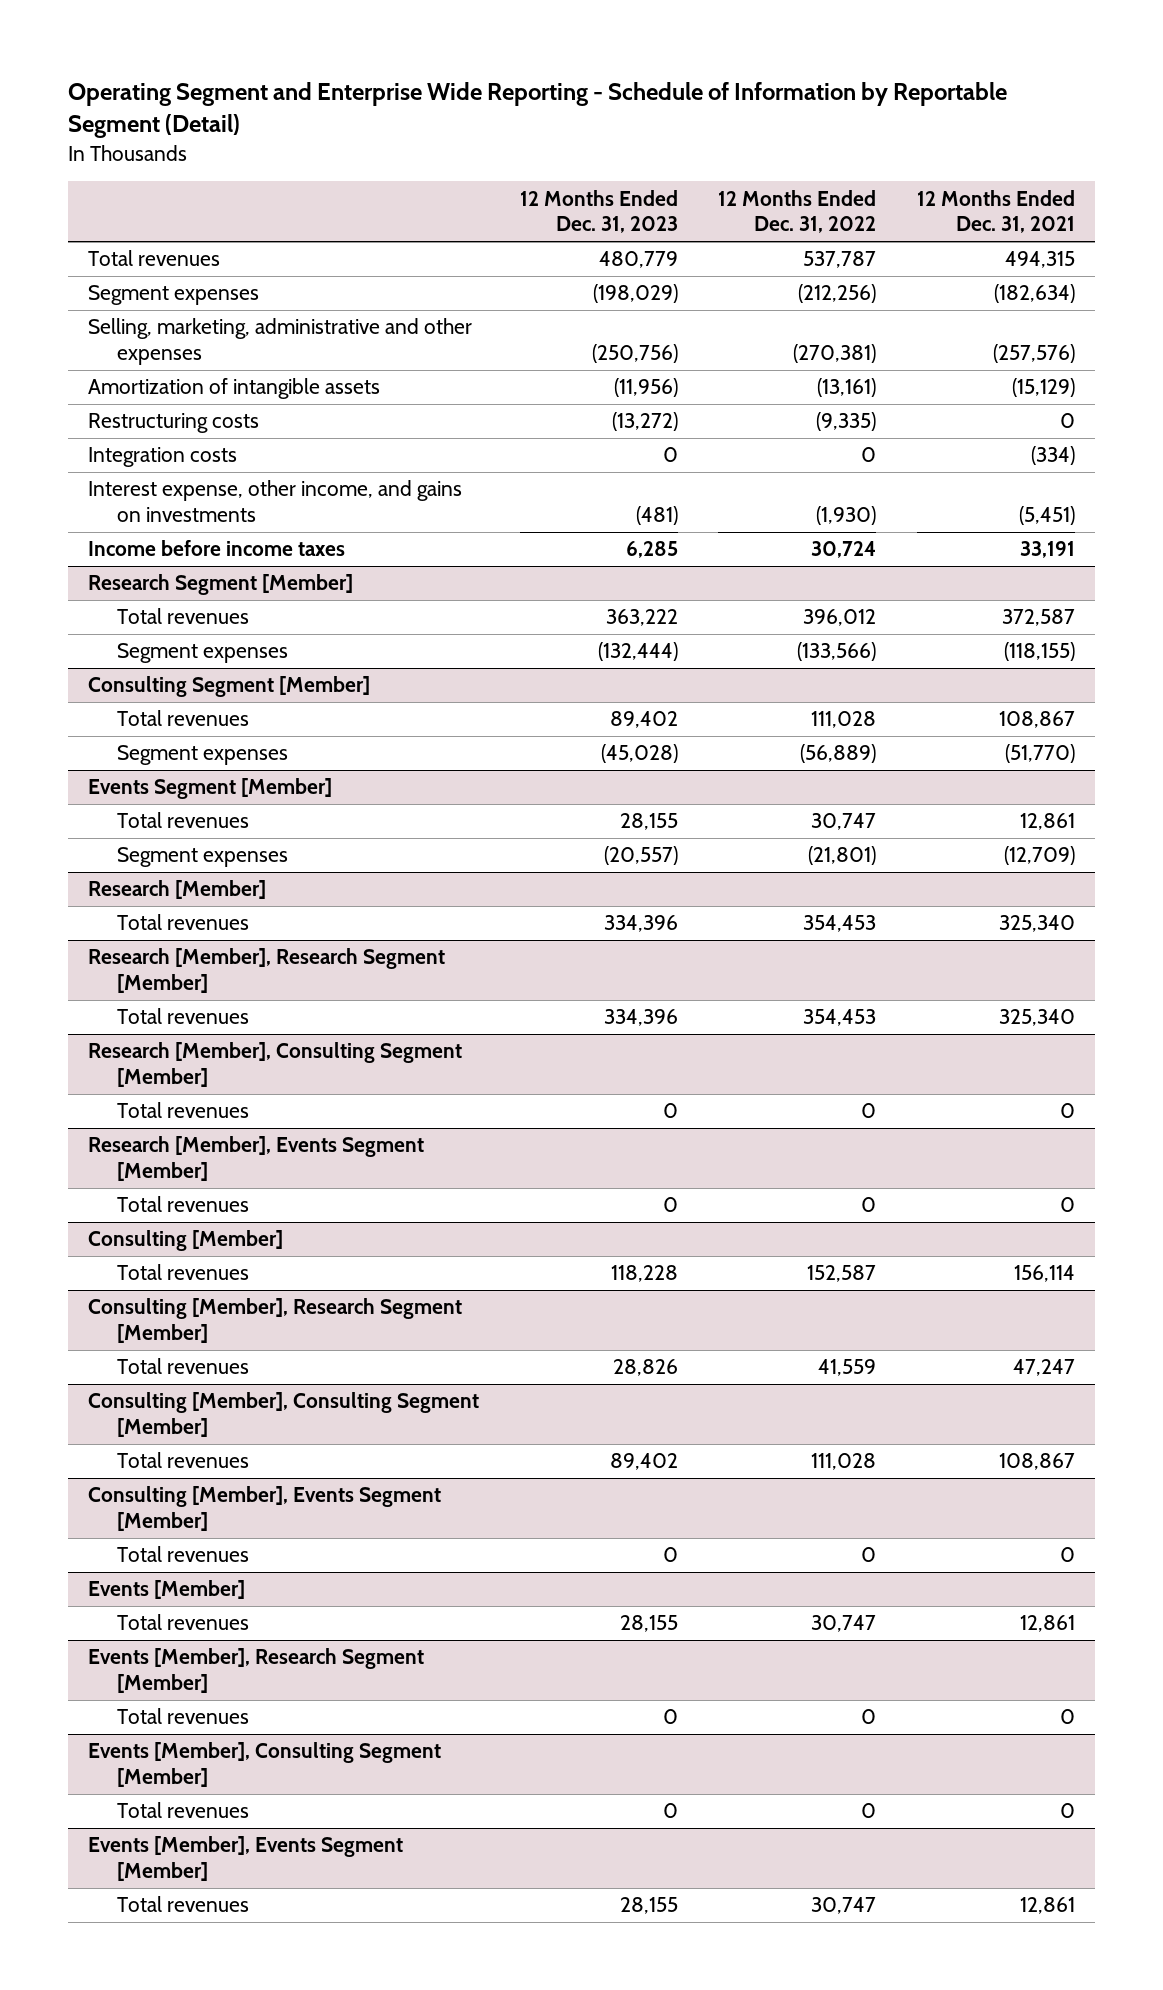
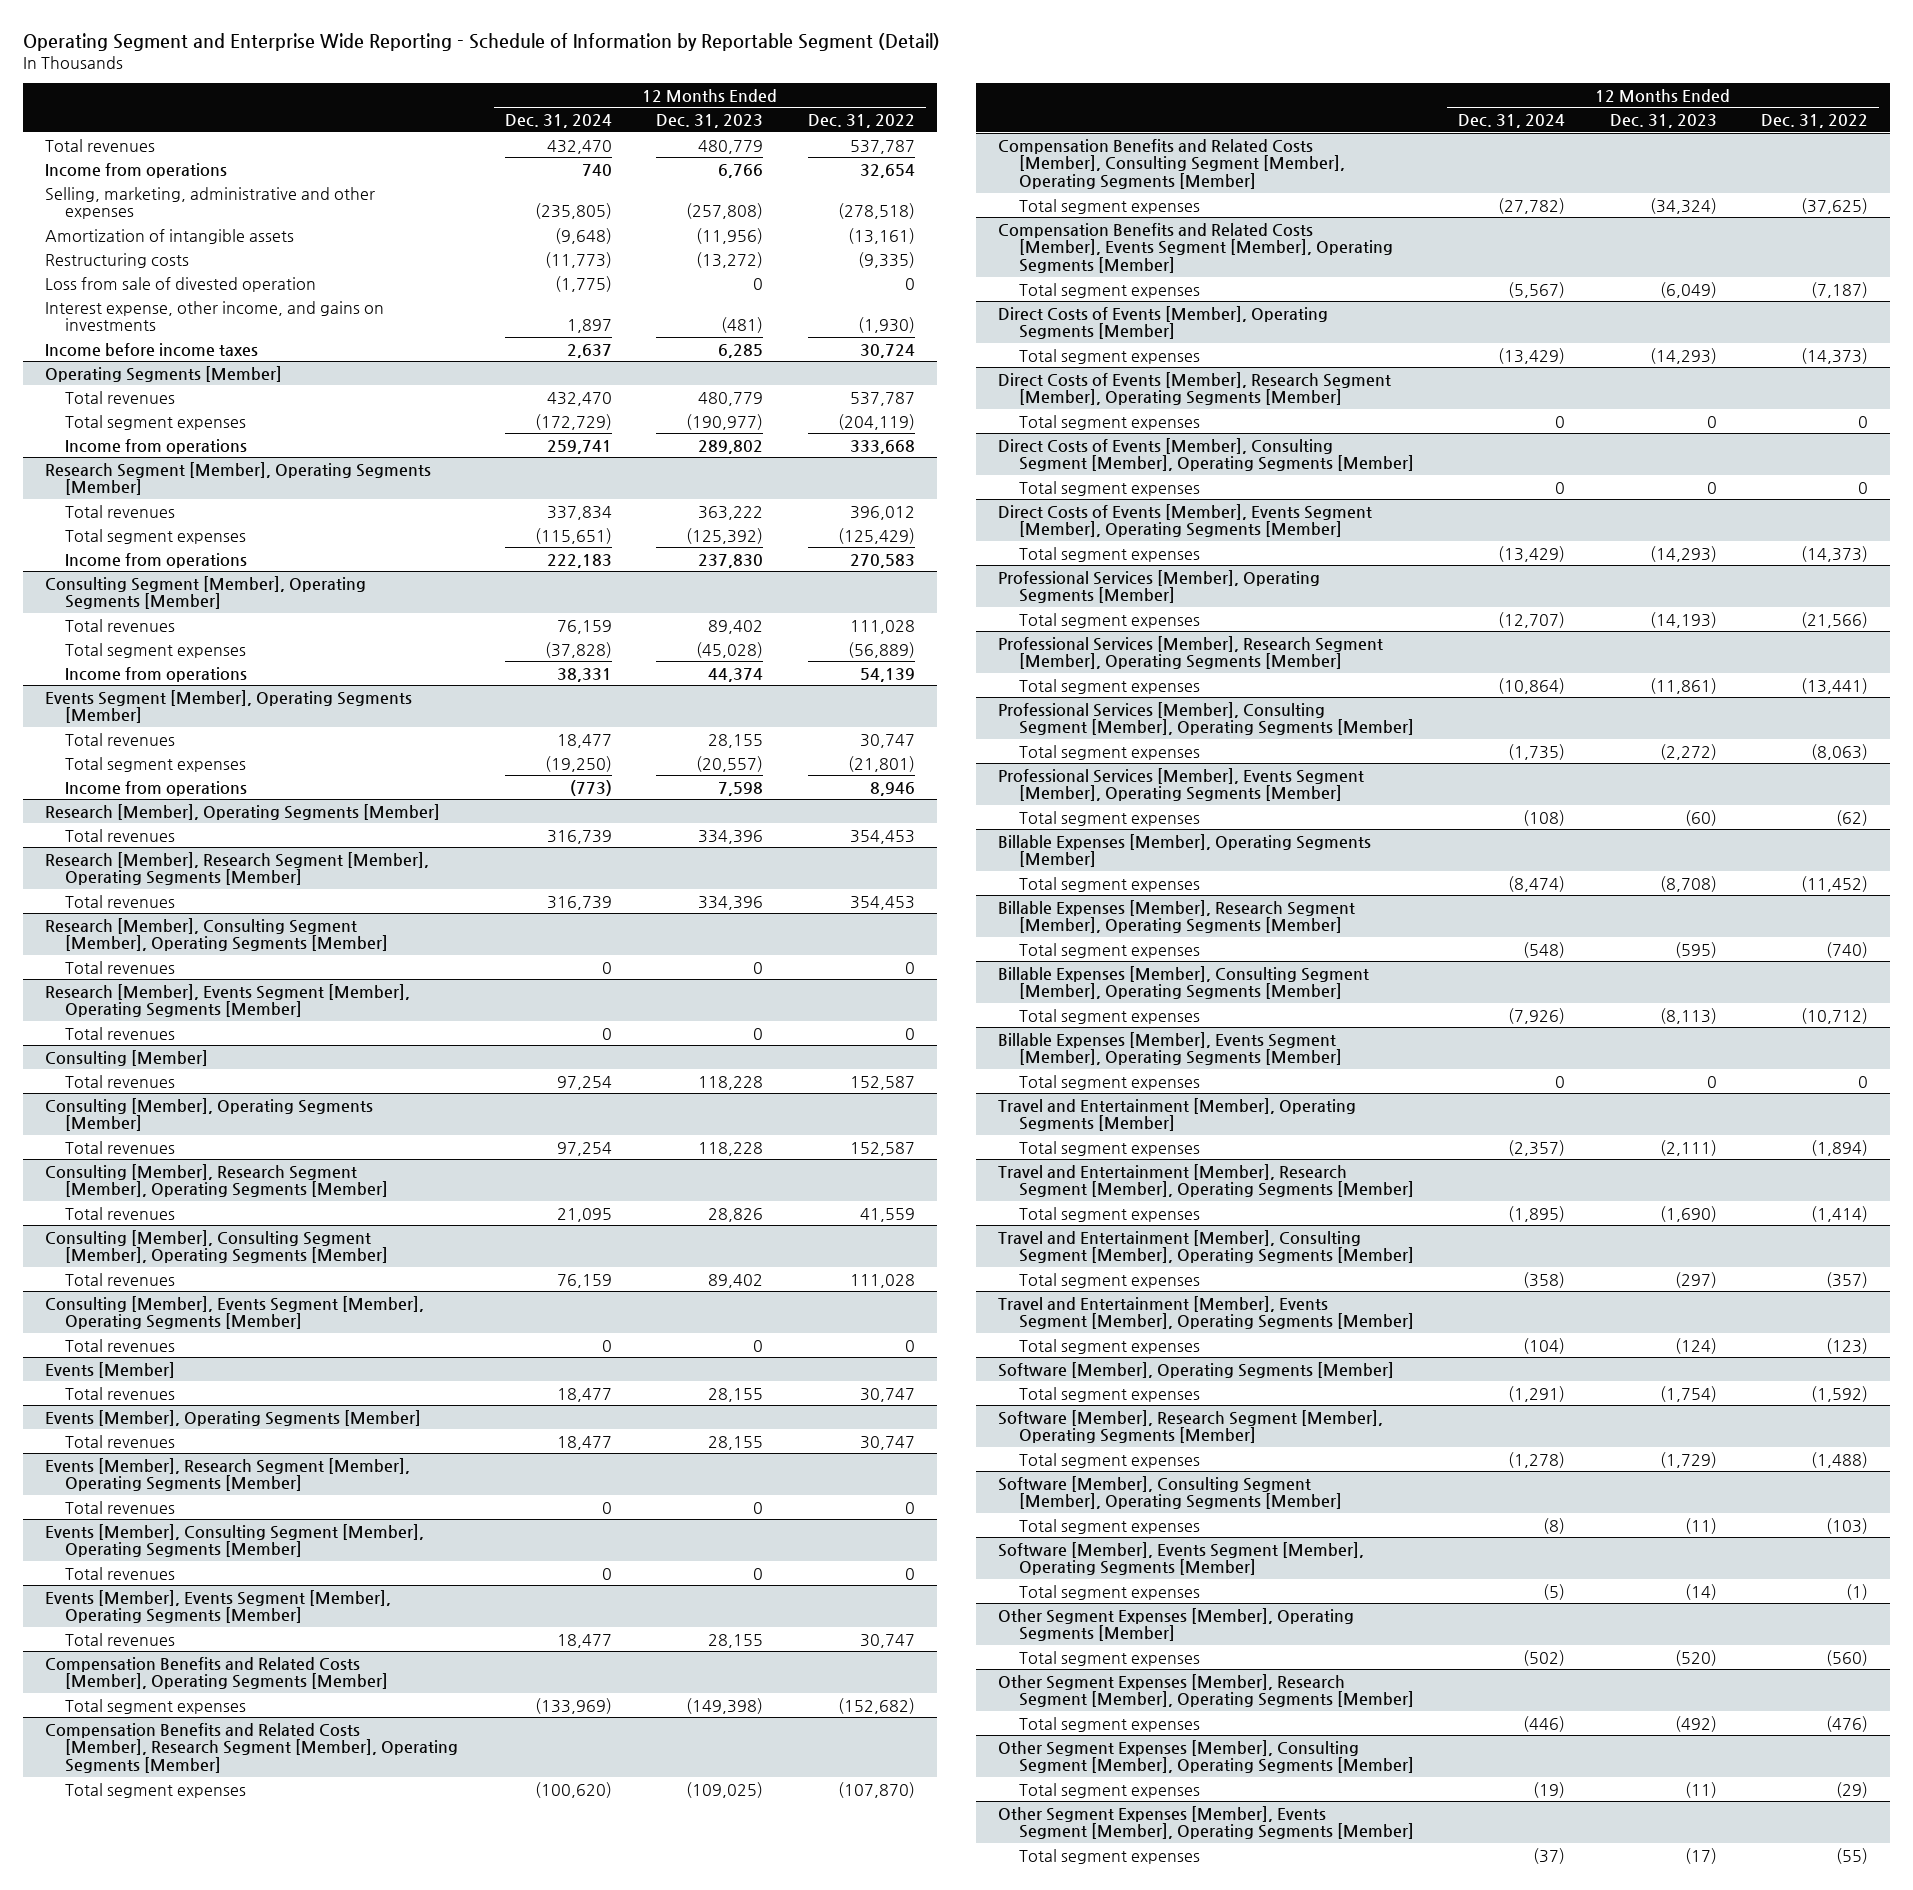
- | 12 Months Ended Dec. 31, 2023 | 12 Months Ended Dec. 31, 2022 | 12 Months Ended Dec. 31, 2021
+ | 12 Months Ended Dec. 31, 2024 | 12 Months Ended Dec. 31, 2023 | 12 Months Ended Dec. 31, 2022
- Segment expenses | (198,029) | (212,256) | (182,634)
- Selling, marketing, administrative and other expenses | (250,756) | (270,381) | (257,576)
+ Income from operations | 740 | 6,766 | 32,654
+ Selling, marketing, administrative and other expenses | (235,805) | (257,808) | (278,518)
- Integration costs | 0 | 0 | (334)
+ Loss from sale of divested operation | (1,775) | 0 | 0
- Research Segment [Member]
+ Operating Segments [Member]
+ Total revenues | 432,470 | 480,779 | 537,787
+ Total segment expenses | (172,729) | (190,977) | (204,119)
+ Income from operations | 259,741 | 289,802 | 333,668
+ Research Segment [Member], Operating Segments [Member]
- Segment expenses | (132,444) | (133,566) | (118,155)
- Consulting Segment [Member]
+ Total segment expenses | (115,651) | (125,392) | (125,429)
+ Income from operations | 222,183 | 237,830 | 270,583
+ Consulting Segment [Member], Operating Segments [Member]
- Segment expenses | (45,028) | (56,889) | (51,770)
- Events Segment [Member]
+ Total segment expenses | (37,828) | (45,028) | (56,889)
+ Income from operations | 38,331 | 44,374 | 54,139
+ Events Segment [Member], Operating Segments [Member]
- Segment expenses | (20,557) | (21,801) | (12,709)
- Research [Member]
+ Total segment expenses | (19,250) | (20,557) | (21,801)
+ Income from operations | (773) | 7,598 | 8,946
+ Research [Member], Operating Segments [Member]
- Research [Member], Research Segment [Member]
+ Research [Member], Research Segment [Member], Operating Segments [Member]
- Research [Member], Consulting Segment [Member]
+ Research [Member], Consulting Segment [Member], Operating Segments [Member]
- Research [Member], Events Segment [Member]
+ Research [Member], Events Segment [Member], Operating Segments [Member]
- Consulting [Member], Research Segment [Member]
+ Consulting [Member], Operating Segments [Member]
+ Total revenues | 97,254 | 118,228 | 152,587
+ Consulting [Member], Research Segment [Member], Operating Segments [Member]
- Consulting [Member], Consulting Segment [Member]
+ Consulting [Member], Consulting Segment [Member], Operating Segments [Member]
- Consulting [Member], Events Segment [Member]
+ Consulting [Member], Events Segment [Member], Operating Segments [Member]
- Events [Member], Research Segment [Member]
+ Events [Member], Operating Segments [Member]
+ Total revenues | 18,477 | 28,155 | 30,747
+ Events [Member], Research Segment [Member], Operating Segments [Member]
- Events [Member], Consulting Segment [Member]
+ Events [Member], Consulting Segment [Member], Operating Segments [Member]
- Events [Member], Events Segment [Member]
+ Events [Member], Events Segment [Member], Operating Segments [Member]
+ Compensation Benefits and Related Costs [Member], Operating Segments [Member]
+ Total segment expenses | (133,969) | (149,398) | (152,682)
+ Compensation Benefits and Related Costs [Member], Research Segment [Member], Operating Segments [Member]
+ Total segment expenses | (100,620) | (109,025) | (107,870)
+ Compensation Benefits and Related Costs [Member], Consulting Segment [Member], Operating Segments [Member]
+ Total segment expenses | (27,782) | (34,324) | (37,625)
+ Compensation Benefits and Related Costs [Member], Events Segment [Member], Operating Segments [Member]
+ Total segment expenses | (5,567) | (6,049) | (7,187)
+ Direct Costs of Events [Member], Operating Segments [Member]
+ Total segment expenses | (13,429) | (14,293) | (14,373)
+ Direct Costs of Events [Member], Research Segment [Member], Operating Segments [Member]
+ Total segment expenses | 0 | 0 | 0
+ Direct Costs of Events [Member], Consulting Segment [Member], Operating Segments [Member]
+ Total segment expenses | 0 | 0 | 0
+ Direct Costs of Events [Member], Events Segment [Member], Operating Segments [Member]
+ Total segment expenses | (13,429) | (14,293) | (14,373)
+ Professional Services [Member], Operating Segments [Member]
+ Total segment expenses | (12,707) | (14,193) | (21,566)
+ Professional Services [Member], Research Segment [Member], Operating Segments [Member]
+ Total segment expenses | (10,864) | (11,861) | (13,441)
+ Professional Services [Member], Consulting Segment [Member], Operating Segments [Member]
+ Total segment expenses | (1,735) | (2,272) | (8,063)
+ Professional Services [Member], Events Segment [Member], Operating Segments [Member]
+ Total segment expenses | (108) | (60) | (62)
+ Billable Expenses [Member], Operating Segments [Member]
+ Total segment expenses | (8,474) | (8,708) | (11,452)
+ Billable Expenses [Member], Research Segment [Member], Operating Segments [Member]
+ Total segment expenses | (548) | (595) | (740)
+ Billable Expenses [Member], Consulting Segment [Member], Operating Segments [Member]
+ Total segment expenses | (7,926) | (8,113) | (10,712)
+ Billable Expenses [Member], Events Segment [Member], Operating Segments [Member]
+ Total segment expenses | 0 | 0 | 0
+ Travel and Entertainment [Member], Operating Segments [Member]
+ Total segment expenses | (2,357) | (2,111) | (1,894)
+ Travel and Entertainment [Member], Research Segment [Member], Operating Segments [Member]
+ Total segment expenses | (1,895) | (1,690) | (1,414)
+ Travel and Entertainment [Member], Consulting Segment [Member], Operating Segments [Member]
+ Total segment expenses | (358) | (297) | (357)
+ Travel and Entertainment [Member], Events Segment [Member], Operating Segments [Member]
+ Total segment expenses | (104) | (124) | (123)
+ Software [Member], Operating Segments [Member]
+ Total segment expenses | (1,291) | (1,754) | (1,592)
+ Software [Member], Research Segment [Member], Operating Segments [Member]
+ Total segment expenses | (1,278) | (1,729) | (1,488)
+ Software [Member], Consulting Segment [Member], Operating Segments [Member]
+ Total segment expenses | (8) | (11) | (103)
+ Software [Member], Events Segment [Member], Operating Segments [Member]
+ Total segment expenses | (5) | (14) | (1)
+ Other Segment Expenses [Member], Operating Segments [Member]
+ Total segment expenses | (502) | (520) | (560)
+ Other Segment Expenses [Member], Research Segment [Member], Operating Segments [Member]
+ Total segment expenses | (446) | (492) | (476)
+ Other Segment Expenses [Member], Consulting Segment [Member], Operating Segments [Member]
+ Total segment expenses | (19) | (11) | (29)
+ Other Segment Expenses [Member], Events Segment [Member], Operating Segments [Member]
+ Total segment expenses | (37) | (17) | (55)

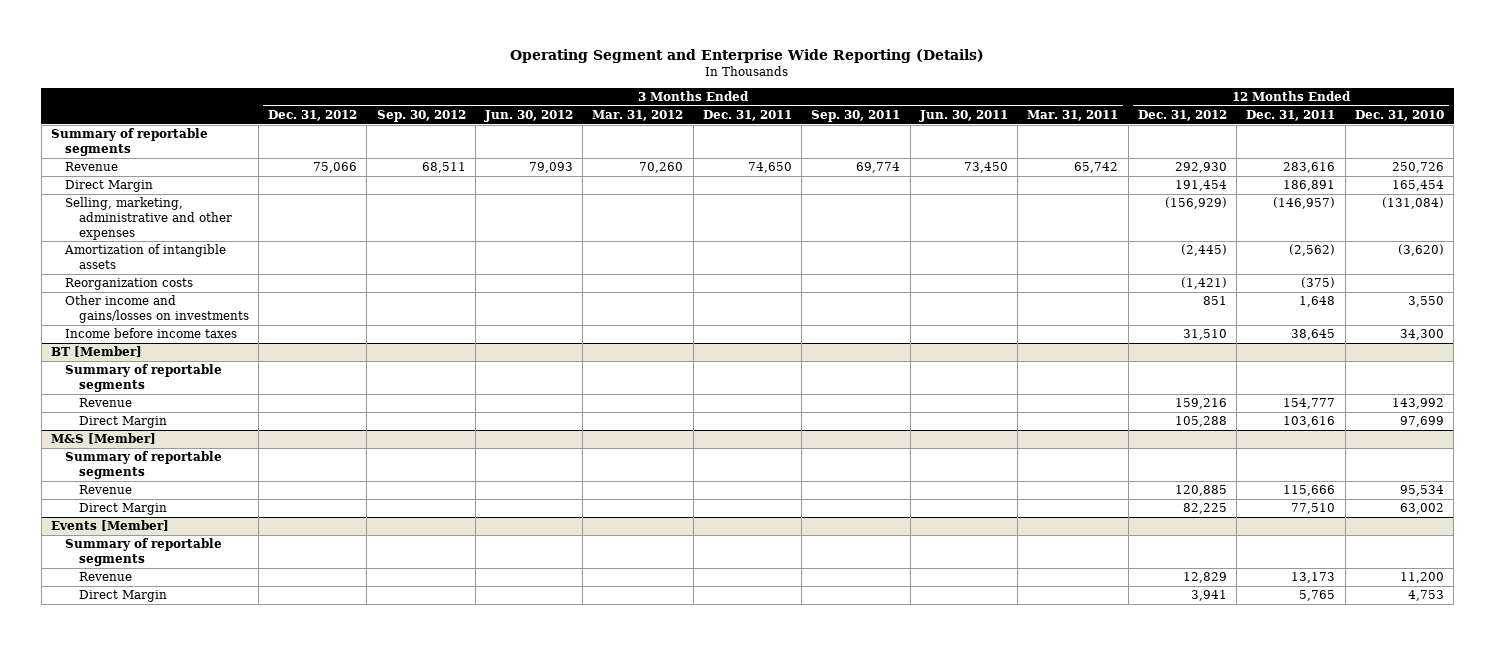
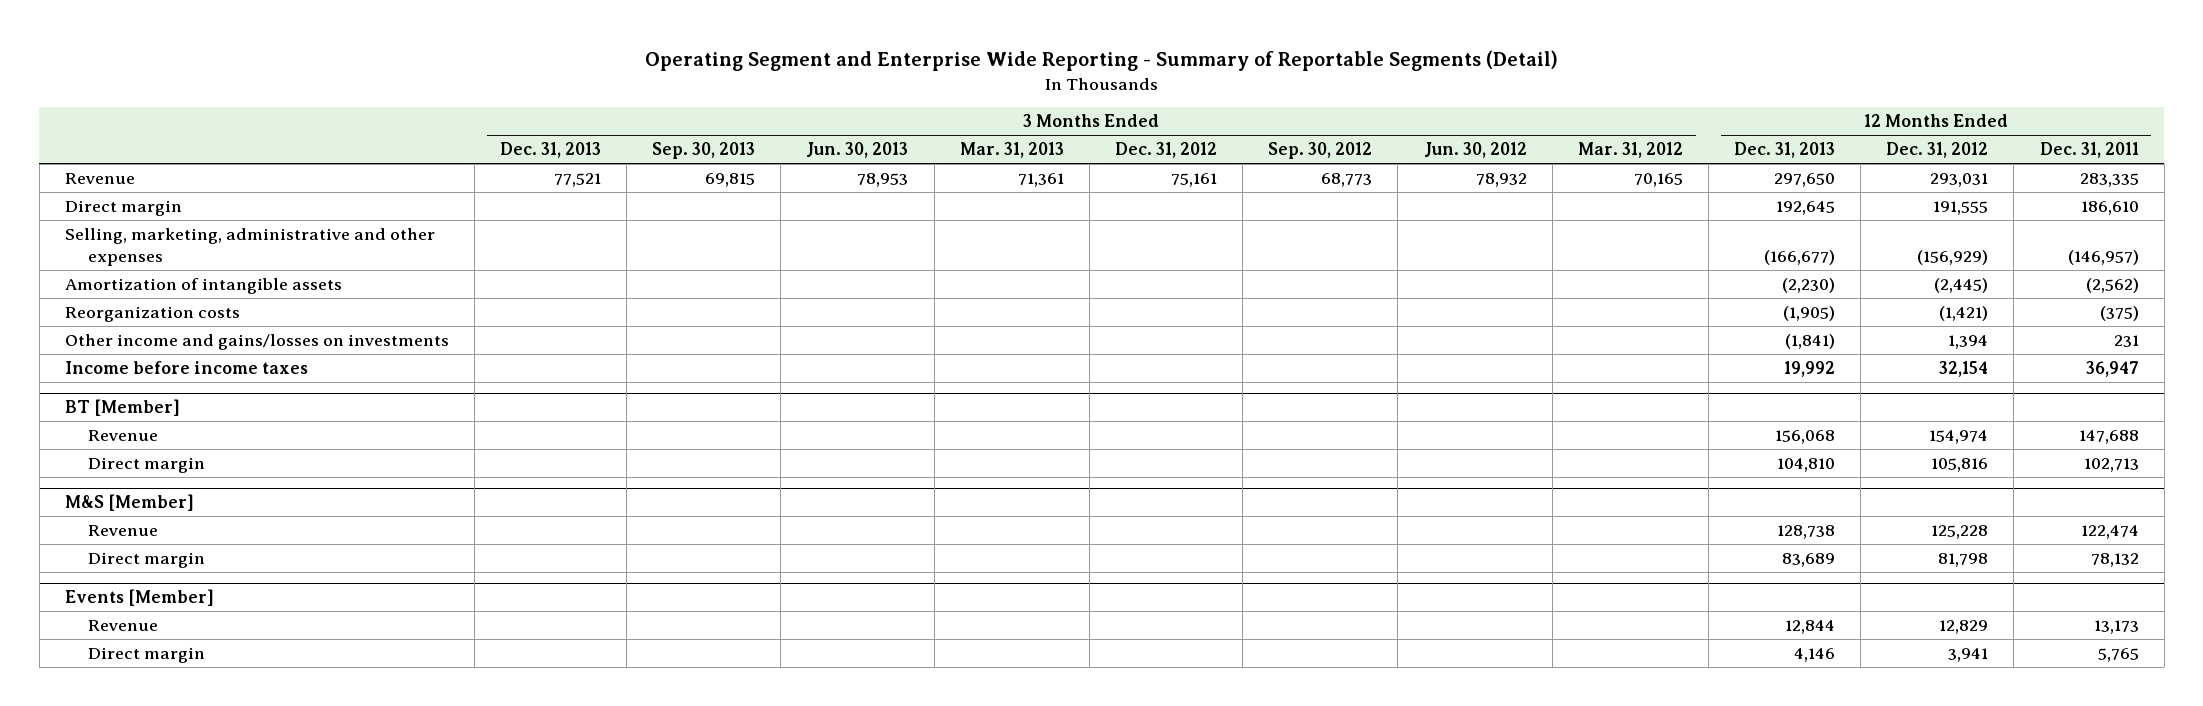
- Operating Segment and Enterprise Wide Reporting (Details)
+ Operating Segment and Enterprise Wide Reporting - Summary of Reportable Segments (Detail)
- | 3 Months Ended Dec. 31, 2012 | 3 Months Ended Sep. 30, 2012 | 3 Months Ended Jun. 30, 2012 | 3 Months Ended Mar. 31, 2012 | 3 Months Ended Dec. 31, 2011 | 3 Months Ended Sep. 30, 2011 | 3 Months Ended Jun. 30, 2011 | 3 Months Ended Mar. 31, 2011 | 12 Months Ended Dec. 31, 2012 | 12 Months Ended Dec. 31, 2011 | 12 Months Ended Dec. 31, 2010
+ | 3 Months Ended Dec. 31, 2013 | 3 Months Ended Sep. 30, 2013 | 3 Months Ended Jun. 30, 2013 | 3 Months Ended Mar. 31, 2013 | 3 Months Ended Dec. 31, 2012 | 3 Months Ended Sep. 30, 2012 | 3 Months Ended Jun. 30, 2012 | 3 Months Ended Mar. 31, 2012 | 12 Months Ended Dec. 31, 2013 | 12 Months Ended Dec. 31, 2012 | 12 Months Ended Dec. 31, 2011
- Summary of reportable segments
- Revenue | 75,066 | 68,511 | 79,093 | 70,260 | 74,650 | 69,774 | 73,450 | 65,742 | 292,930 | 283,616 | 250,726
- Direct Margin | | | | | | | | | 191,454 | 186,891 | 165,454
+ Revenue | 77,521 | 69,815 | 78,953 | 71,361 | 75,161 | 68,773 | 78,932 | 70,165 | 297,650 | 293,031 | 283,335
+ Direct margin | | | | | | | | | 192,645 | 191,555 | 186,610
- Other income and gains/losses on investments | | | | | | | | | 851 | 1,648 | 3,550
- Income before income taxes | | | | | | | | | 31,510 | 38,645 | 34,300
+ Other income and gains/losses on investments | | | | | | | | | (1,841) | 1,394 | 231
+ Income before income taxes | | | | | | | | | 19,992 | 32,154 | 36,947
@ BT [Member]
- Summary of reportable segments
- Revenue | | | | | | | | | 159,216 | 154,777 | 143,992
- Direct Margin | | | | | | | | | 105,288 | 103,616 | 97,699
+ Revenue | | | | | | | | | 156,068 | 154,974 | 147,688
+ Direct margin | | | | | | | | | 104,810 | 105,816 | 102,713
@ M&S [Member]
- Summary of reportable segments
- Revenue | | | | | | | | | 120,885 | 115,666 | 95,534
- Direct Margin | | | | | | | | | 82,225 | 77,510 | 63,002
+ Revenue | | | | | | | | | 128,738 | 125,228 | 122,474
+ Direct margin | | | | | | | | | 83,689 | 81,798 | 78,132
@ Events [Member]
- Summary of reportable segments
- Direct Margin | | | | | | | | | 3,941 | 5,765 | 4,753
+ Direct margin | | | | | | | | | 4,146 | 3,941 | 5,765

